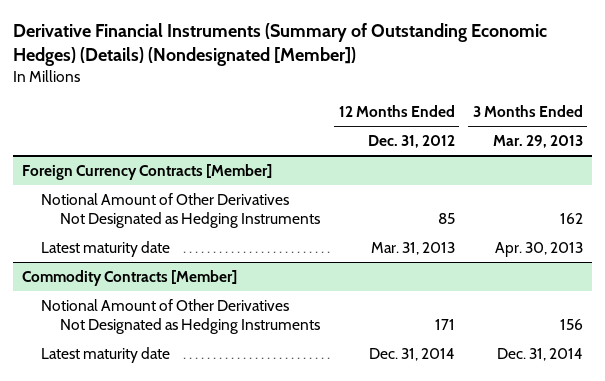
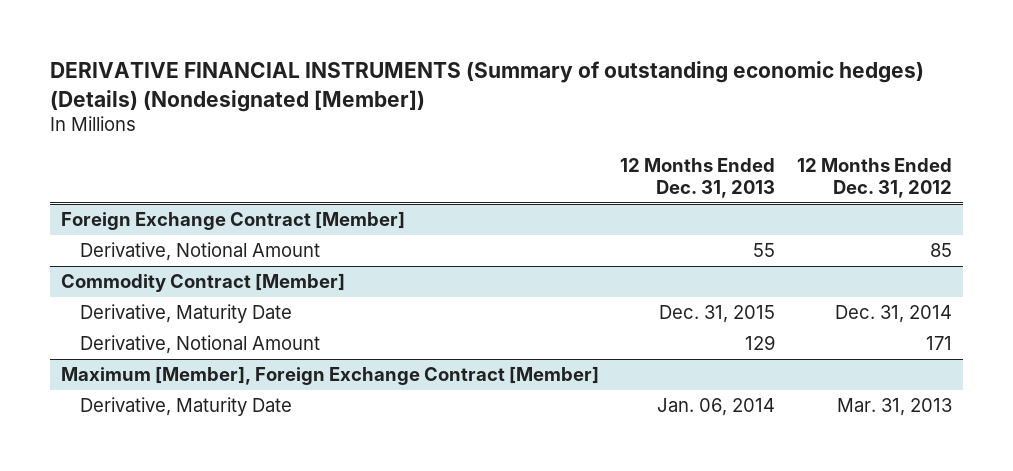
- Derivative Financial Instruments (Summary of Outstanding Economic Hedges) (Details) (Nondesignated [Member])
+ DERIVATIVE FINANCIAL INSTRUMENTS (Summary of outstanding economic hedges) (Details) (Nondesignated [Member])
- | 12 Months Ended Dec. 31, 2012 | 3 Months Ended Mar. 29, 2013
+ | 12 Months Ended Dec. 31, 2013 | 12 Months Ended Dec. 31, 2012
- Foreign Currency Contracts [Member]
- Notional Amount of Other Derivatives Not Designated as Hedging Instruments | 85 | 162
- Latest maturity date | Mar. 31, 2013 | Apr. 30, 2013
- Commodity Contracts [Member]
- Notional Amount of Other Derivatives Not Designated as Hedging Instruments | 171 | 156
- Latest maturity date | Dec. 31, 2014 | Dec. 31, 2014
+ Foreign Exchange Contract [Member]
+ Derivative, Notional Amount | 55 | 85
+ Commodity Contract [Member]
+ Derivative, Maturity Date | Dec. 31, 2015 | Dec. 31, 2014
+ Derivative, Notional Amount | 129 | 171
+ Maximum [Member], Foreign Exchange Contract [Member]
+ Derivative, Maturity Date | Jan. 06, 2014 | Mar. 31, 2013

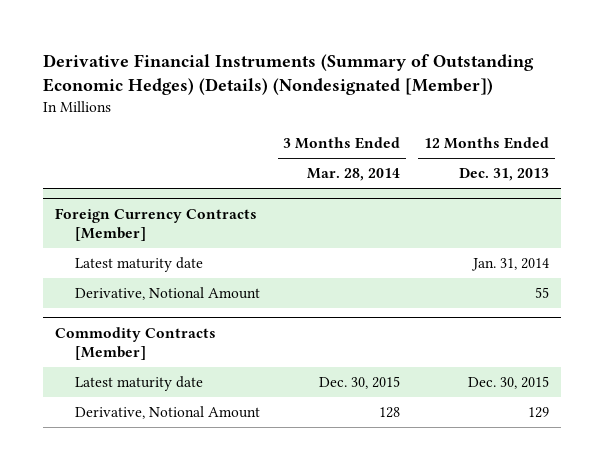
- DERIVATIVE FINANCIAL INSTRUMENTS (Summary of outstanding economic hedges) (Details) (Nondesignated [Member])
+ Derivative Financial Instruments (Summary of Outstanding Economic Hedges) (Details) (Nondesignated [Member])
- | 12 Months Ended Dec. 31, 2013 | 12 Months Ended Dec. 31, 2012
+ | 3 Months Ended Mar. 28, 2014 | 12 Months Ended Dec. 31, 2013
- Foreign Exchange Contract [Member]
+ Foreign Currency Contracts [Member]
+ Latest maturity date | | Jan. 31, 2014
- Commodity Contract [Member]
- Derivative, Maturity Date | Dec. 31, 2015 | Dec. 31, 2014
+ Commodity Contracts [Member]
+ Latest maturity date | Dec. 30, 2015 | Dec. 30, 2015
- Maximum [Member], Foreign Exchange Contract [Member]
- Derivative, Maturity Date | Jan. 06, 2014 | Mar. 31, 2013

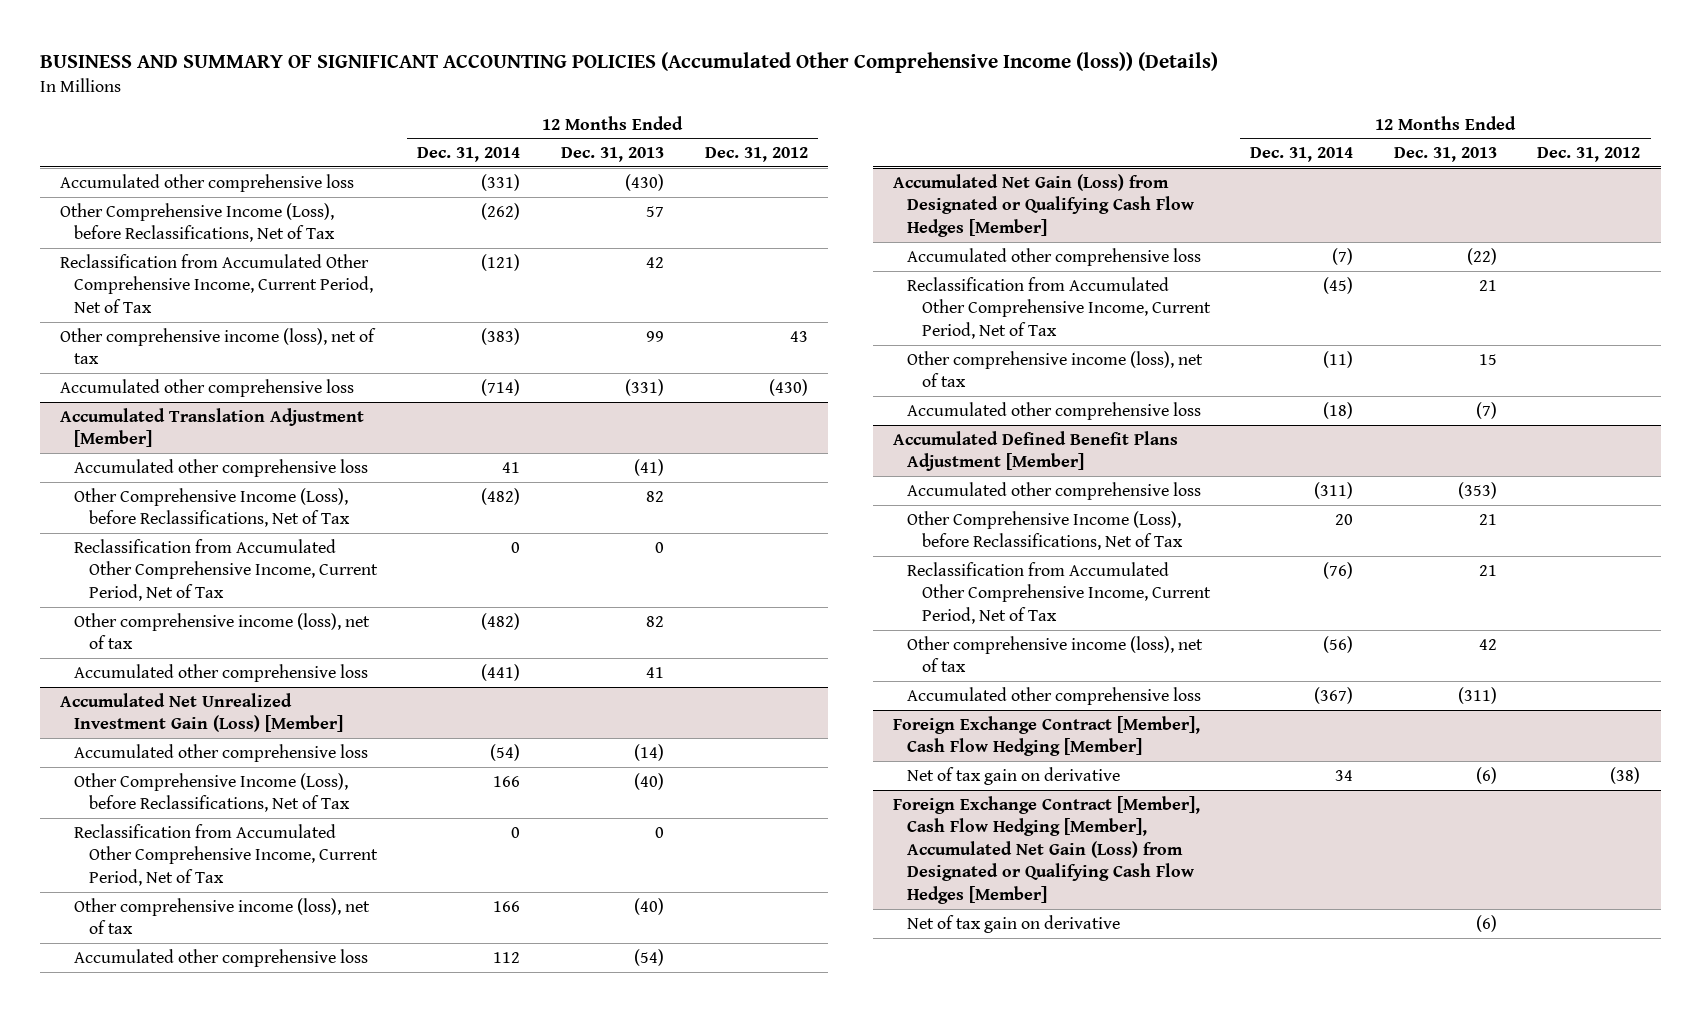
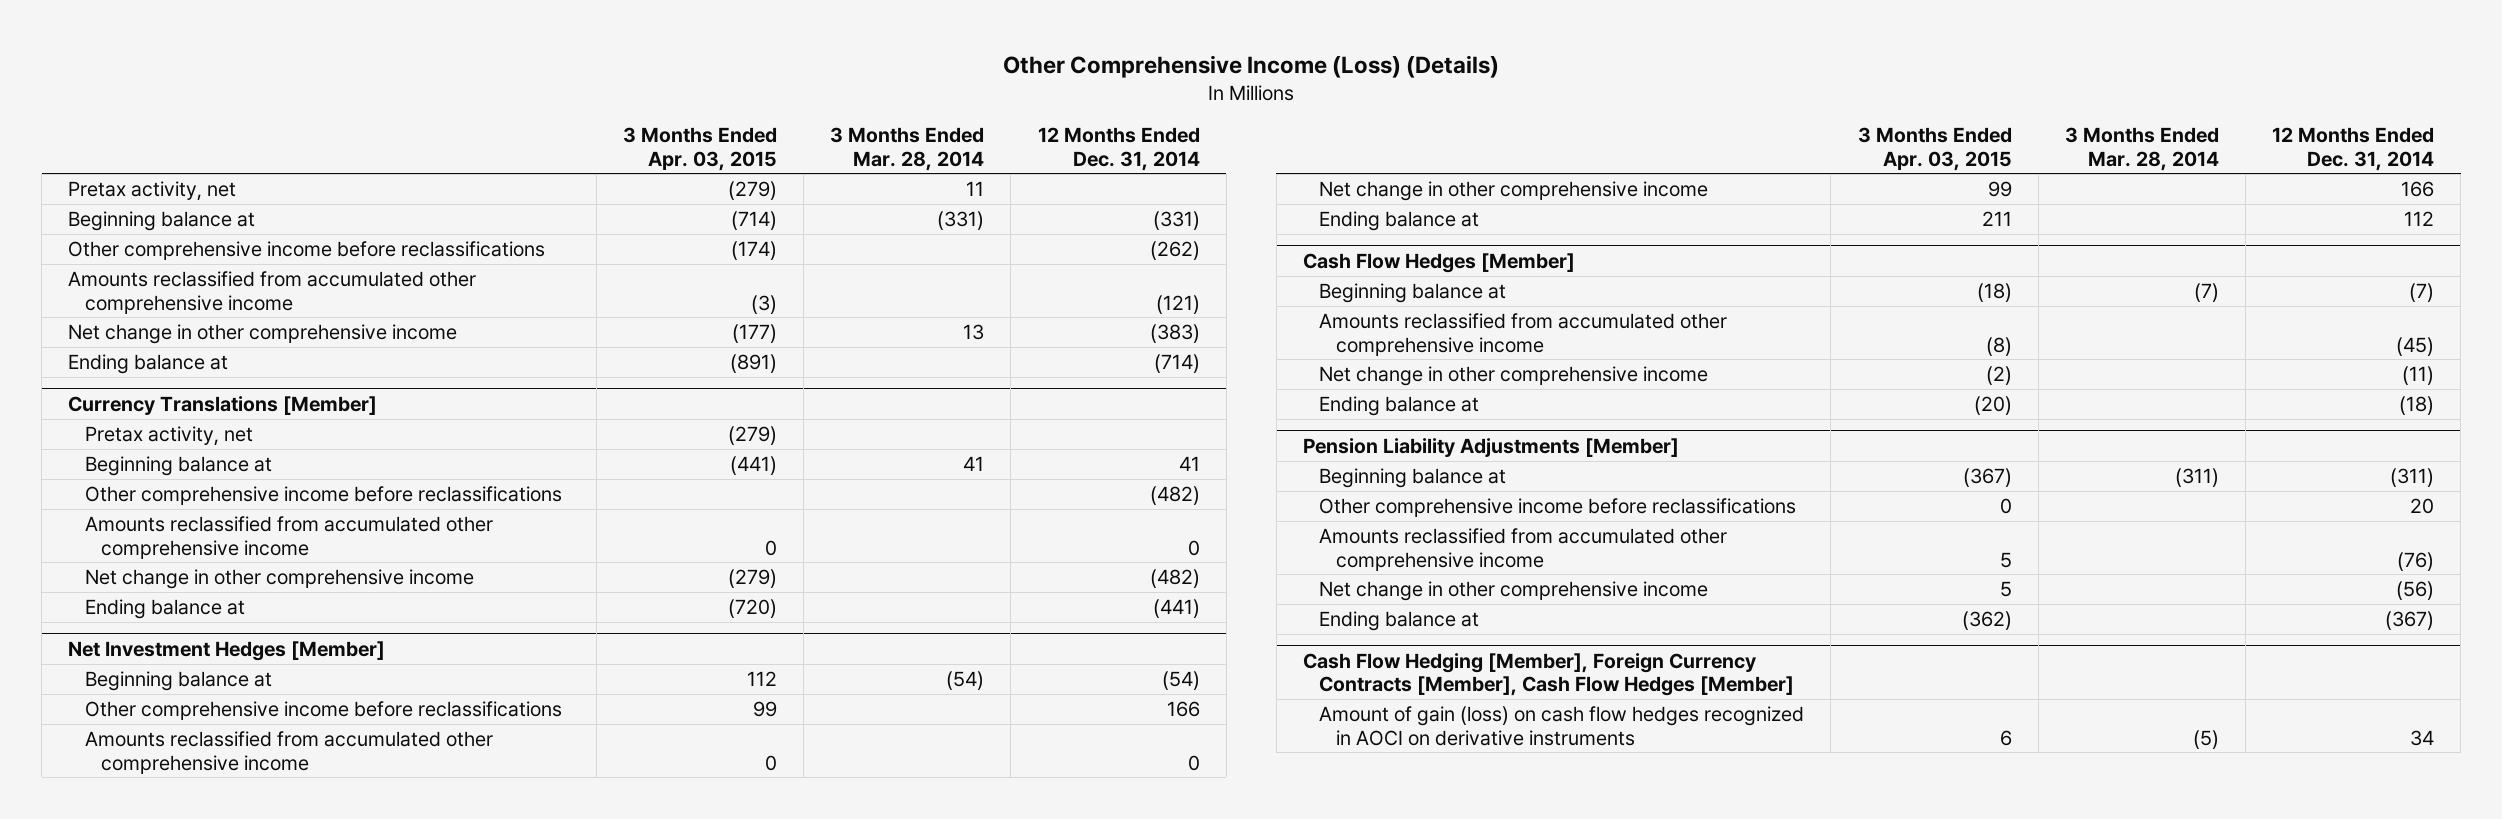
- BUSINESS AND SUMMARY OF SIGNIFICANT ACCOUNTING POLICIES (Accumulated Other Comprehensive Income (loss)) (Details)
+ Other Comprehensive Income (Loss) (Details)
- | 12 Months Ended Dec. 31, 2014 | 12 Months Ended Dec. 31, 2013 | 12 Months Ended Dec. 31, 2012
+ | 3 Months Ended Apr. 03, 2015 | 3 Months Ended Mar. 28, 2014 | 12 Months Ended Dec. 31, 2014
- Accumulated other comprehensive loss | (331) | (430) |
- Other Comprehensive Income (Loss), before Reclassifications, Net of Tax | (262) | 57 |
- Reclassification from Accumulated Other Comprehensive Income, Current Period, Net of Tax | (121) | 42 |
- Other comprehensive income (loss), net of tax | (383) | 99 | 43
- Accumulated other comprehensive loss | (714) | (331) | (430)
- Accumulated Translation Adjustment [Member]
- Accumulated other comprehensive loss | 41 | (41) |
- Other Comprehensive Income (Loss), before Reclassifications, Net of Tax | (482) | 82 |
- Reclassification from Accumulated Other Comprehensive Income, Current Period, Net of Tax | 0 | 0 |
- Other comprehensive income (loss), net of tax | (482) | 82 |
- Accumulated other comprehensive loss | (441) | 41 |
- Accumulated Net Unrealized Investment Gain (Loss) [Member]
- Accumulated other comprehensive loss | (54) | (14) |
- Other Comprehensive Income (Loss), before Reclassifications, Net of Tax | 166 | (40) |
- Reclassification from Accumulated Other Comprehensive Income, Current Period, Net of Tax | 0 | 0 |
- Other comprehensive income (loss), net of tax | 166 | (40) |
- Accumulated other comprehensive loss | 112 | (54) |
- Accumulated Net Gain (Loss) from Designated or Qualifying Cash Flow Hedges [Member]
- Accumulated other comprehensive loss | (7) | (22) |
- Reclassification from Accumulated Other Comprehensive Income, Current Period, Net of Tax | (45) | 21 |
- Other comprehensive income (loss), net of tax | (11) | 15 |
- Accumulated other comprehensive loss | (18) | (7) |
- Accumulated Defined Benefit Plans Adjustment [Member]
- Accumulated other comprehensive loss | (311) | (353) |
- Other Comprehensive Income (Loss), before Reclassifications, Net of Tax | 20 | 21 |
- Reclassification from Accumulated Other Comprehensive Income, Current Period, Net of Tax | (76) | 21 |
- Other comprehensive income (loss), net of tax | (56) | 42 |
- Accumulated other comprehensive loss | (367) | (311) |
- Foreign Exchange Contract [Member], Cash Flow Hedging [Member]
- Net of tax gain on derivative | 34 | (6) | (38)
- Foreign Exchange Contract [Member], Cash Flow Hedging [Member], Accumulated Net Gain (Loss) from Designated or Qualifying Cash Flow Hedges [Member]
- Net of tax gain on derivative | | (6) |
+ Pretax activity, net | (279) | 11 |
+ Beginning balance at | (714) | (331) | (331)
+ Other comprehensive income before reclassifications | (174) | | (262)
+ Amounts reclassified from accumulated other comprehensive income | (3) | | (121)
+ Net change in other comprehensive income | (177) | 13 | (383)
+ Ending balance at | (891) | | (714)
+ Currency Translations [Member]
+ Pretax activity, net | (279) | |
+ Beginning balance at | (441) | 41 | 41
+ Other comprehensive income before reclassifications | | | (482)
+ Amounts reclassified from accumulated other comprehensive income | 0 | | 0
+ Net change in other comprehensive income | (279) | | (482)
+ Ending balance at | (720) | | (441)
+ Net Investment Hedges [Member]
+ Beginning balance at | 112 | (54) | (54)
+ Other comprehensive income before reclassifications | 99 | | 166
+ Amounts reclassified from accumulated other comprehensive income | 0 | | 0
+ Net change in other comprehensive income | 99 | | 166
+ Ending balance at | 211 | | 112
+ Cash Flow Hedges [Member]
+ Beginning balance at | (18) | (7) | (7)
+ Amounts reclassified from accumulated other comprehensive income | (8) | | (45)
+ Net change in other comprehensive income | (2) | | (11)
+ Ending balance at | (20) | | (18)
+ Pension Liability Adjustments [Member]
+ Beginning balance at | (367) | (311) | (311)
+ Other comprehensive income before reclassifications | 0 | | 20
+ Amounts reclassified from accumulated other comprehensive income | 5 | | (76)
+ Net change in other comprehensive income | 5 | | (56)
+ Ending balance at | (362) | | (367)
+ Cash Flow Hedging [Member], Foreign Currency Contracts [Member], Cash Flow Hedges [Member]
+ Amount of gain (loss) on cash flow hedges recognized in AOCI on derivative instruments | 6 | (5) | 34

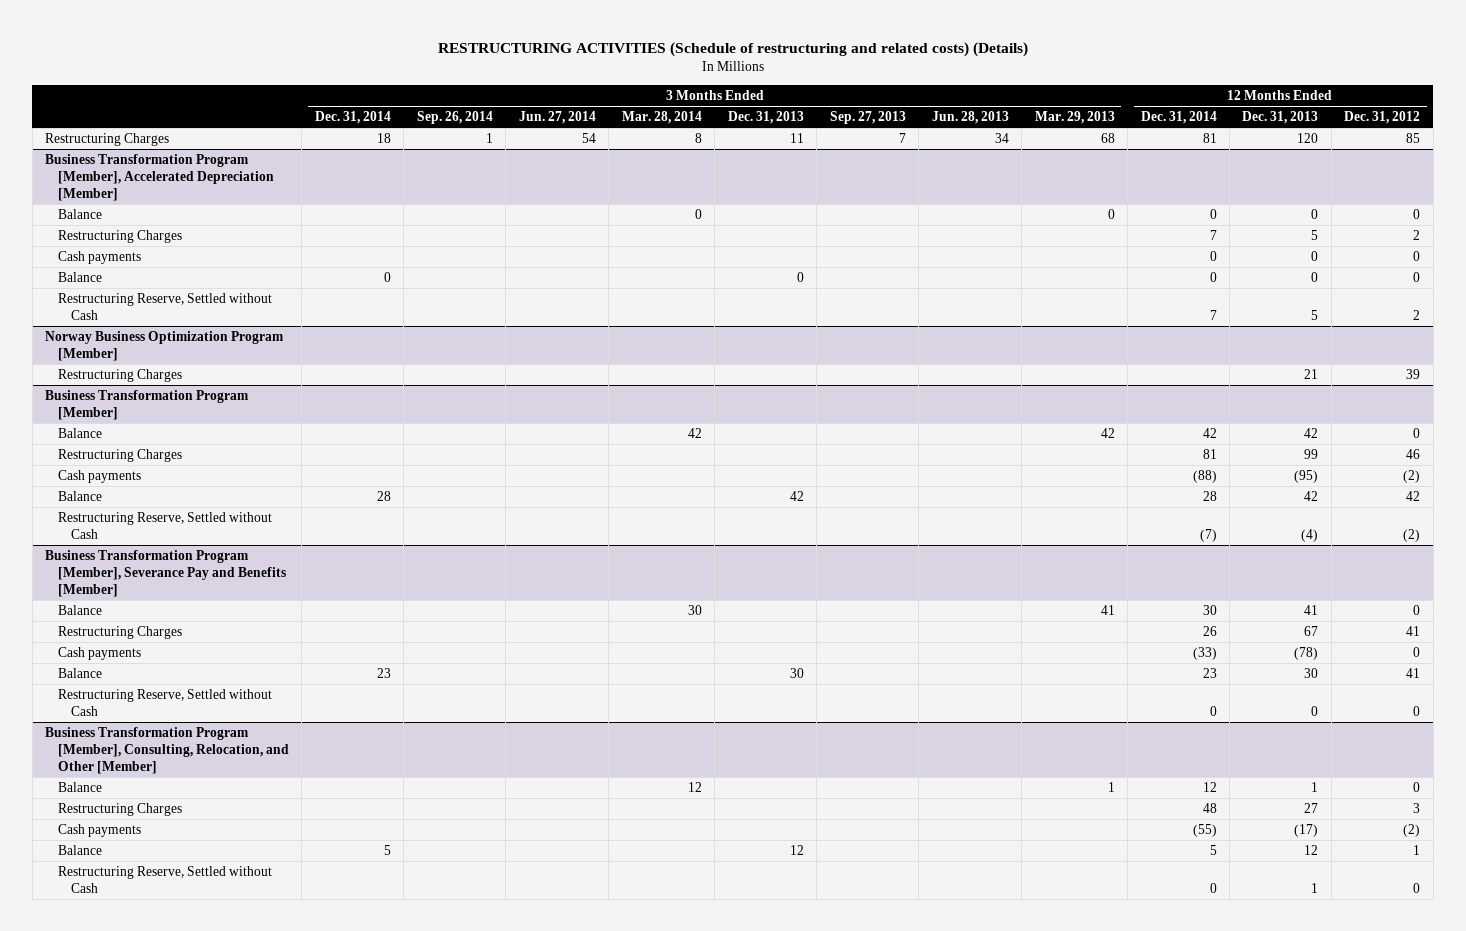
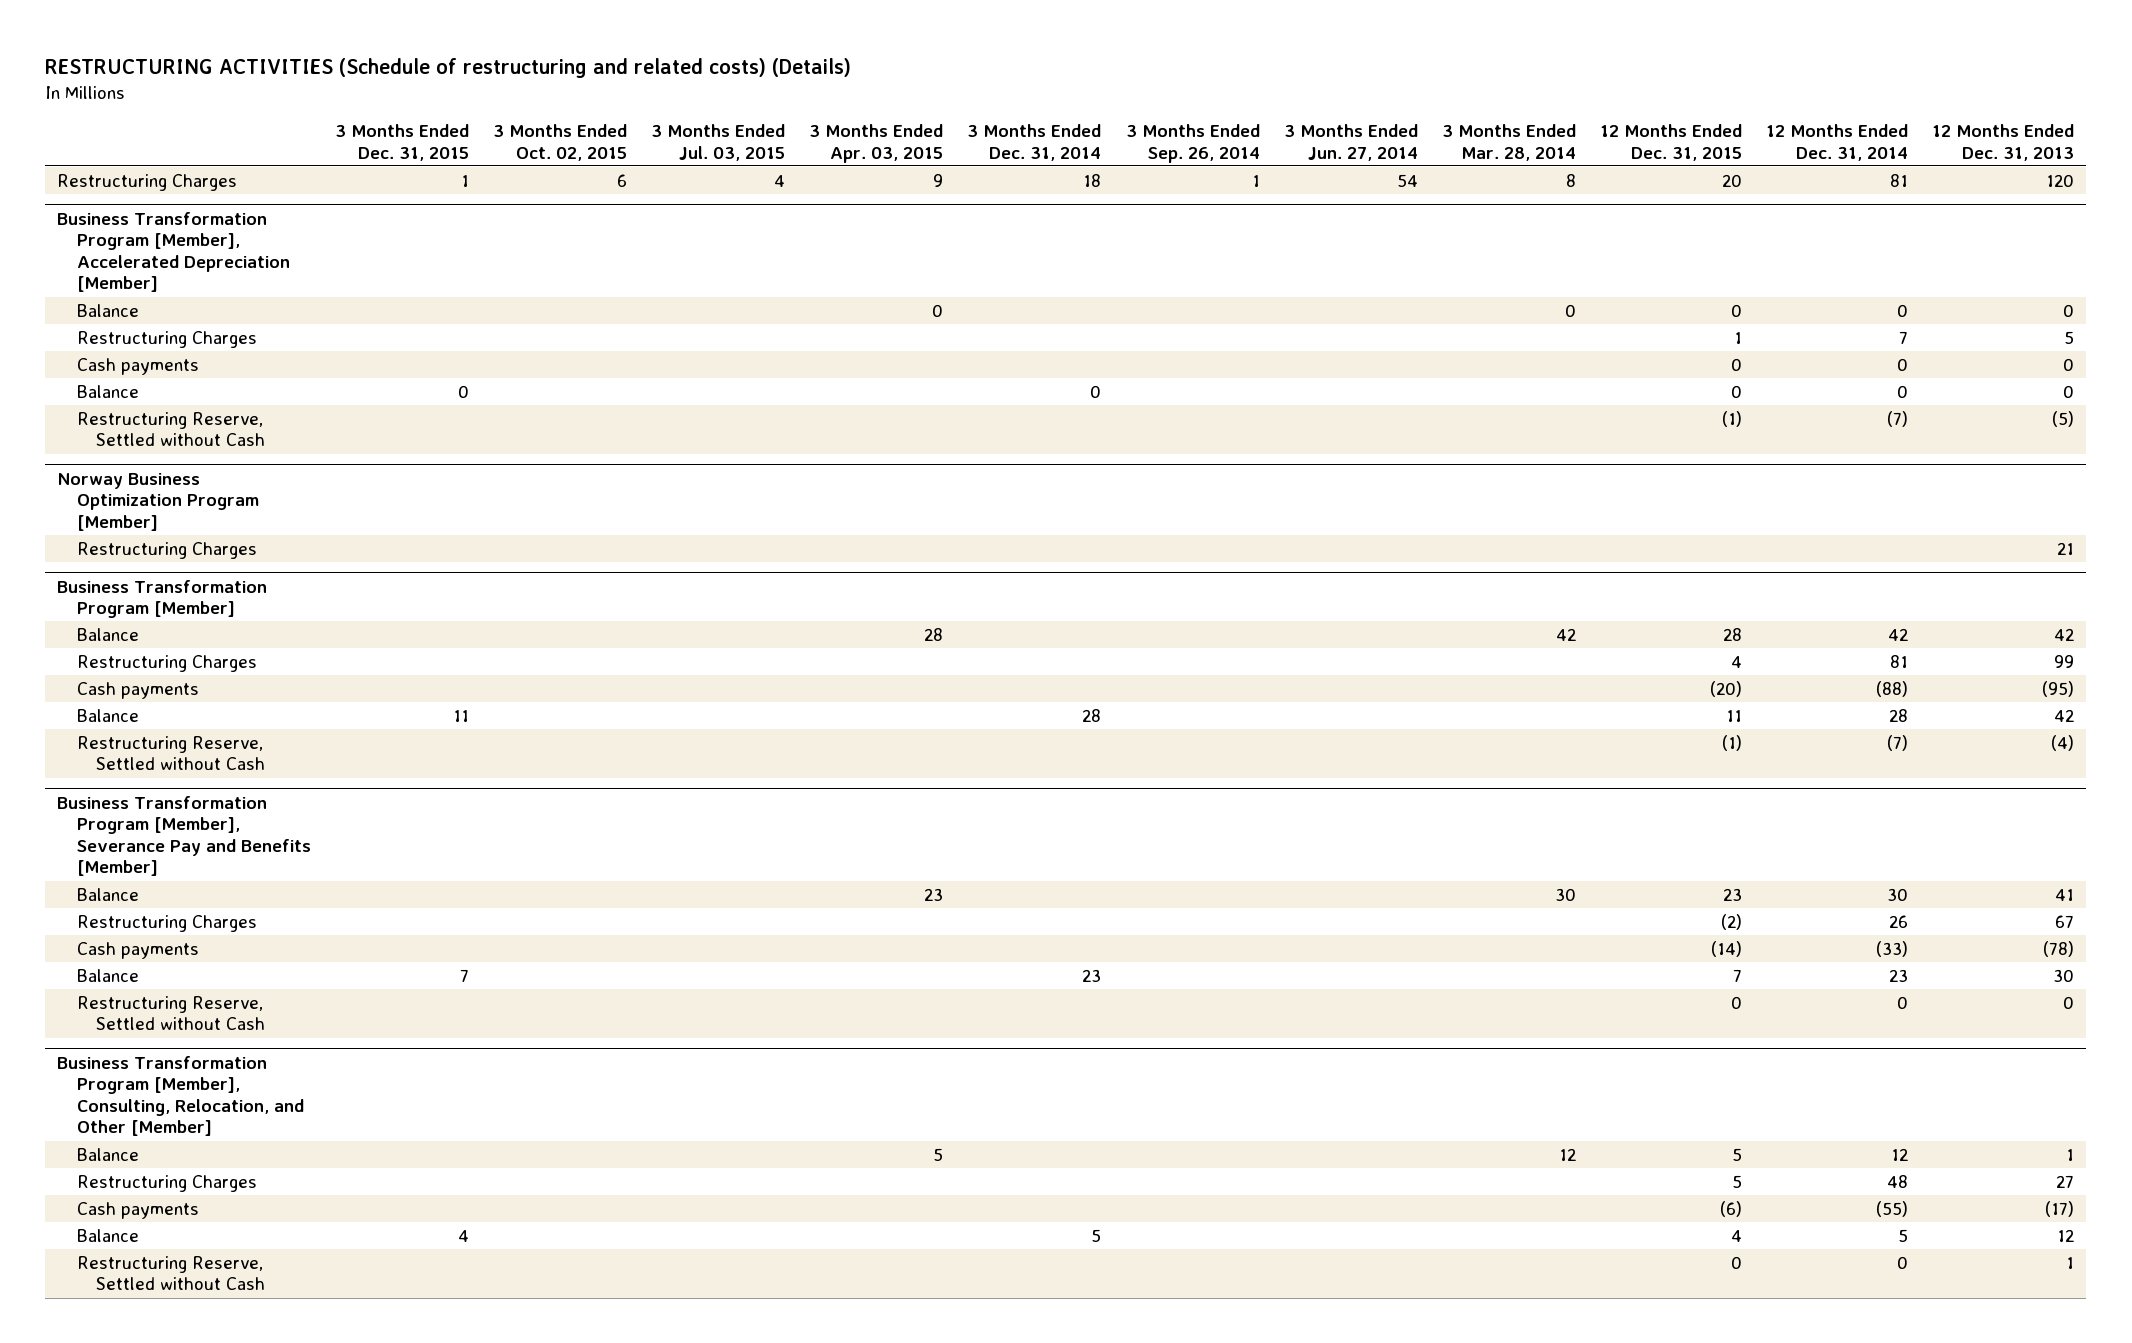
- | 3 Months Ended Dec. 31, 2014 | 3 Months Ended Sep. 26, 2014 | 3 Months Ended Jun. 27, 2014 | 3 Months Ended Mar. 28, 2014 | 3 Months Ended Dec. 31, 2013 | 3 Months Ended Sep. 27, 2013 | 3 Months Ended Jun. 28, 2013 | 3 Months Ended Mar. 29, 2013 | 12 Months Ended Dec. 31, 2014 | 12 Months Ended Dec. 31, 2013 | 12 Months Ended Dec. 31, 2012
+ | 3 Months Ended Dec. 31, 2015 | 3 Months Ended Oct. 02, 2015 | 3 Months Ended Jul. 03, 2015 | 3 Months Ended Apr. 03, 2015 | 3 Months Ended Dec. 31, 2014 | 3 Months Ended Sep. 26, 2014 | 3 Months Ended Jun. 27, 2014 | 3 Months Ended Mar. 28, 2014 | 12 Months Ended Dec. 31, 2015 | 12 Months Ended Dec. 31, 2014 | 12 Months Ended Dec. 31, 2013
@ Business Transformation Program [Member], Accelerated Depreciation [Member]
- Restructuring Reserve, Settled without Cash | | | | | | | | | 7 | 5 | 2
+ Restructuring Reserve, Settled without Cash | | | | | | | | | (1) | (7) | (5)

